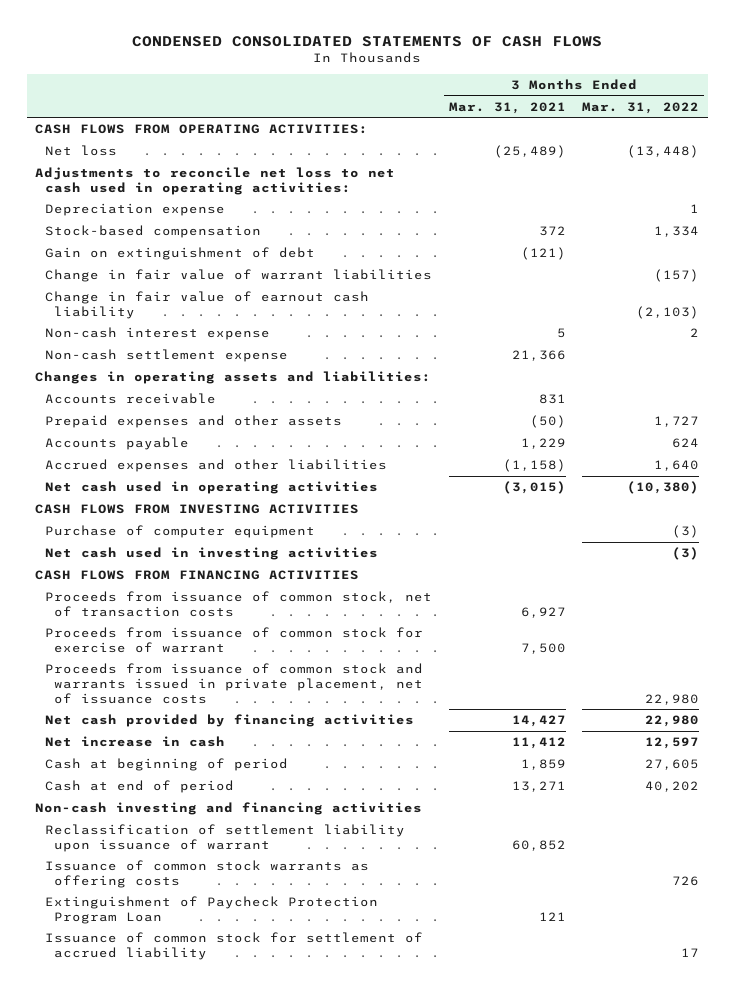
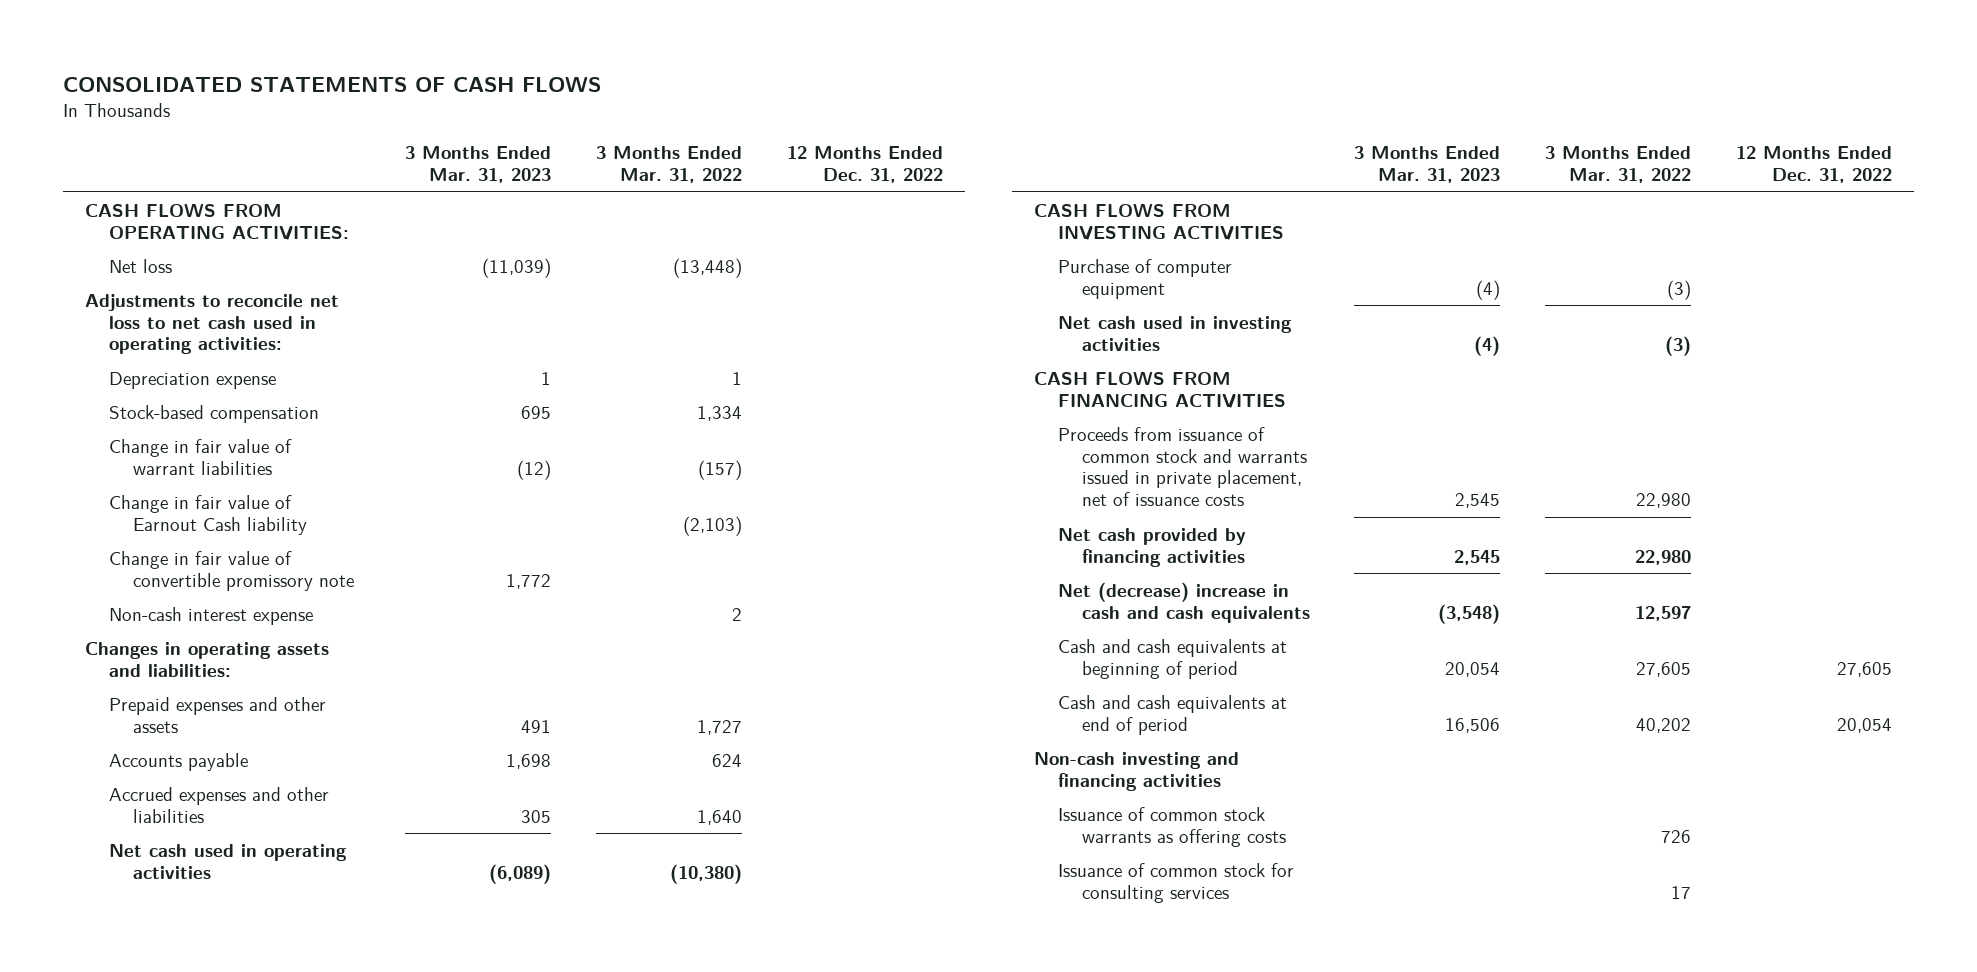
- CONDENSED CONSOLIDATED STATEMENTS OF CASH FLOWS
+ CONSOLIDATED STATEMENTS OF CASH FLOWS
- | 3 Months Ended Mar. 31, 2021 | 3 Months Ended Mar. 31, 2022
+ | 3 Months Ended Mar. 31, 2023 | 3 Months Ended Mar. 31, 2022 | 12 Months Ended Dec. 31, 2022
- Gain on extinguishment of debt | (121) |
- Change in fair value of earnout cash liability | | (2,103)
+ Change in fair value of Earnout Cash liability | | (2,103) |
+ Change in fair value of convertible promissory note | 1,772 | |
- Non-cash settlement expense | 21,366 |
- Accounts receivable | 831 |
- Proceeds from issuance of common stock, net of transaction costs | 6,927 |
- Proceeds from issuance of common stock for exercise of warrant | 7,500 |
- Net increase in cash | 11,412 | 12,597
- Cash at beginning of period | 1,859 | 27,605
- Cash at end of period | 13,271 | 40,202
+ Net (decrease) increase in cash and cash equivalents | (3,548) | 12,597 |
+ Cash and cash equivalents at beginning of period | 20,054 | 27,605 | 27,605
+ Cash and cash equivalents at end of period | 16,506 | 40,202 | 20,054
- Reclassification of settlement liability upon issuance of warrant | 60,852 |
- Extinguishment of Paycheck Protection Program Loan | 121 |
- Issuance of common stock for settlement of accrued liability | | 17
+ Issuance of common stock for consulting services | | 17 |

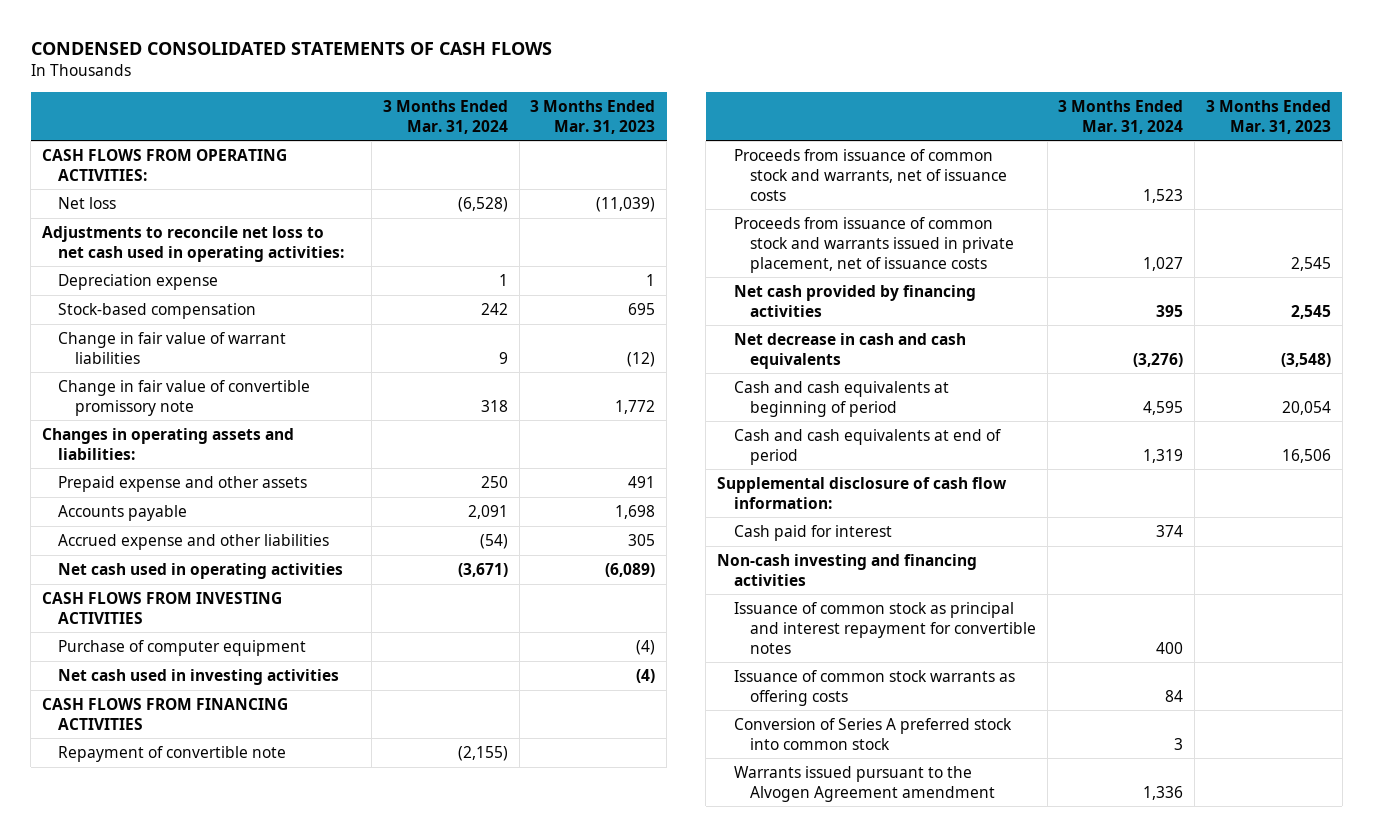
- CONSOLIDATED STATEMENTS OF CASH FLOWS
+ CONDENSED CONSOLIDATED STATEMENTS OF CASH FLOWS
- | 3 Months Ended Mar. 31, 2023 | 3 Months Ended Mar. 31, 2022 | 12 Months Ended Dec. 31, 2022
+ | 3 Months Ended Mar. 31, 2024 | 3 Months Ended Mar. 31, 2023
- Change in fair value of Earnout Cash liability | | (2,103) |
- Non-cash interest expense | | 2 |
- Prepaid expenses and other assets | 491 | 1,727 |
+ Prepaid expense and other assets | 250 | 491
- Accrued expenses and other liabilities | 305 | 1,640 |
+ Accrued expense and other liabilities | (54) | 305
+ Repayment of convertible note | (2,155) |
+ Proceeds from issuance of common stock and warrants, net of issuance costs | 1,523 |
- Net (decrease) increase in cash and cash equivalents | (3,548) | 12,597 |
+ Net decrease in cash and cash equivalents | (3,276) | (3,548)
+ Supplemental disclosure of cash flow information:
+ Cash paid for interest | 374 |
+ Issuance of common stock as principal and interest repayment for convertible notes | 400 |
- Issuance of common stock for consulting services | | 17 |
+ Conversion of Series A preferred stock into common stock | 3 |
+ Warrants issued pursuant to the Alvogen Agreement amendment | 1,336 |

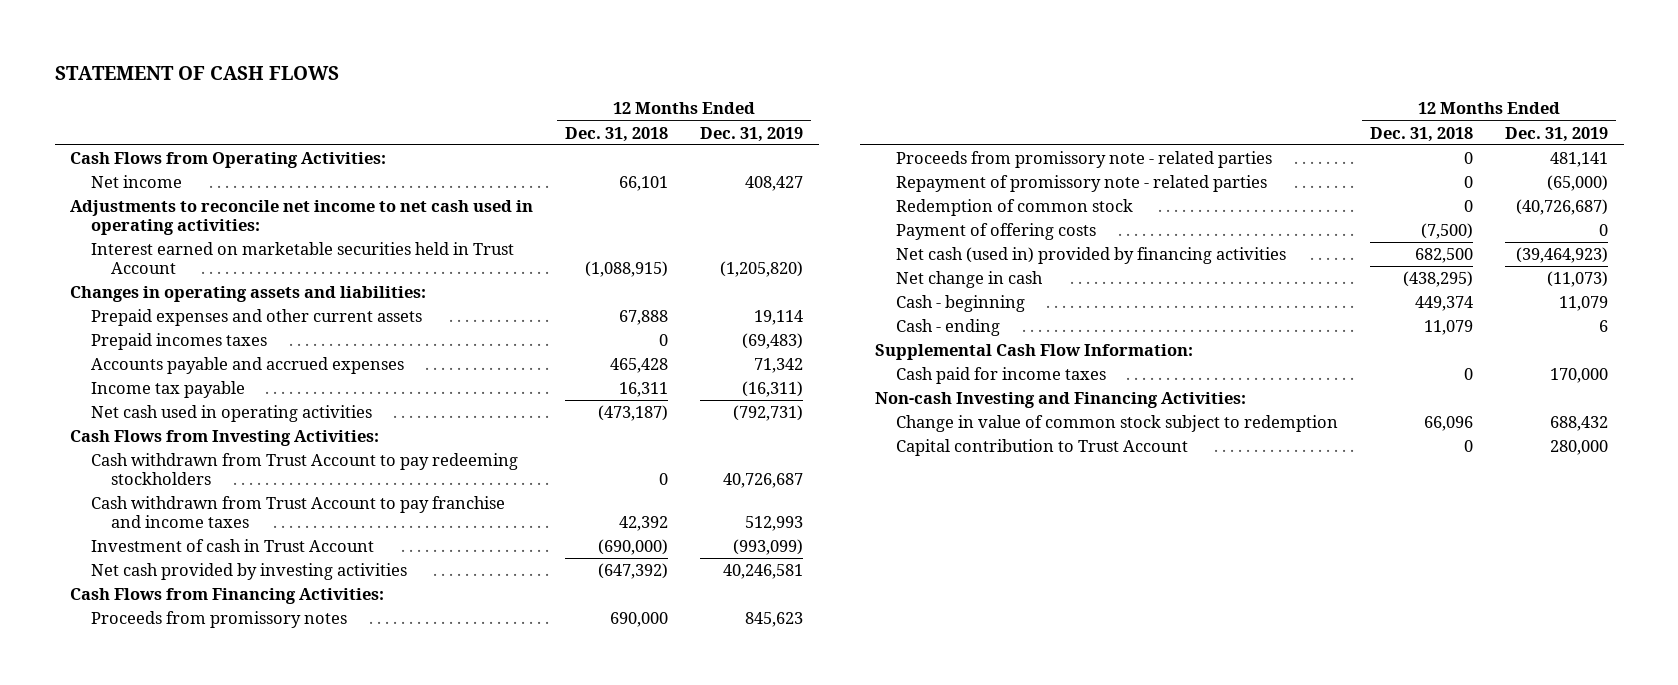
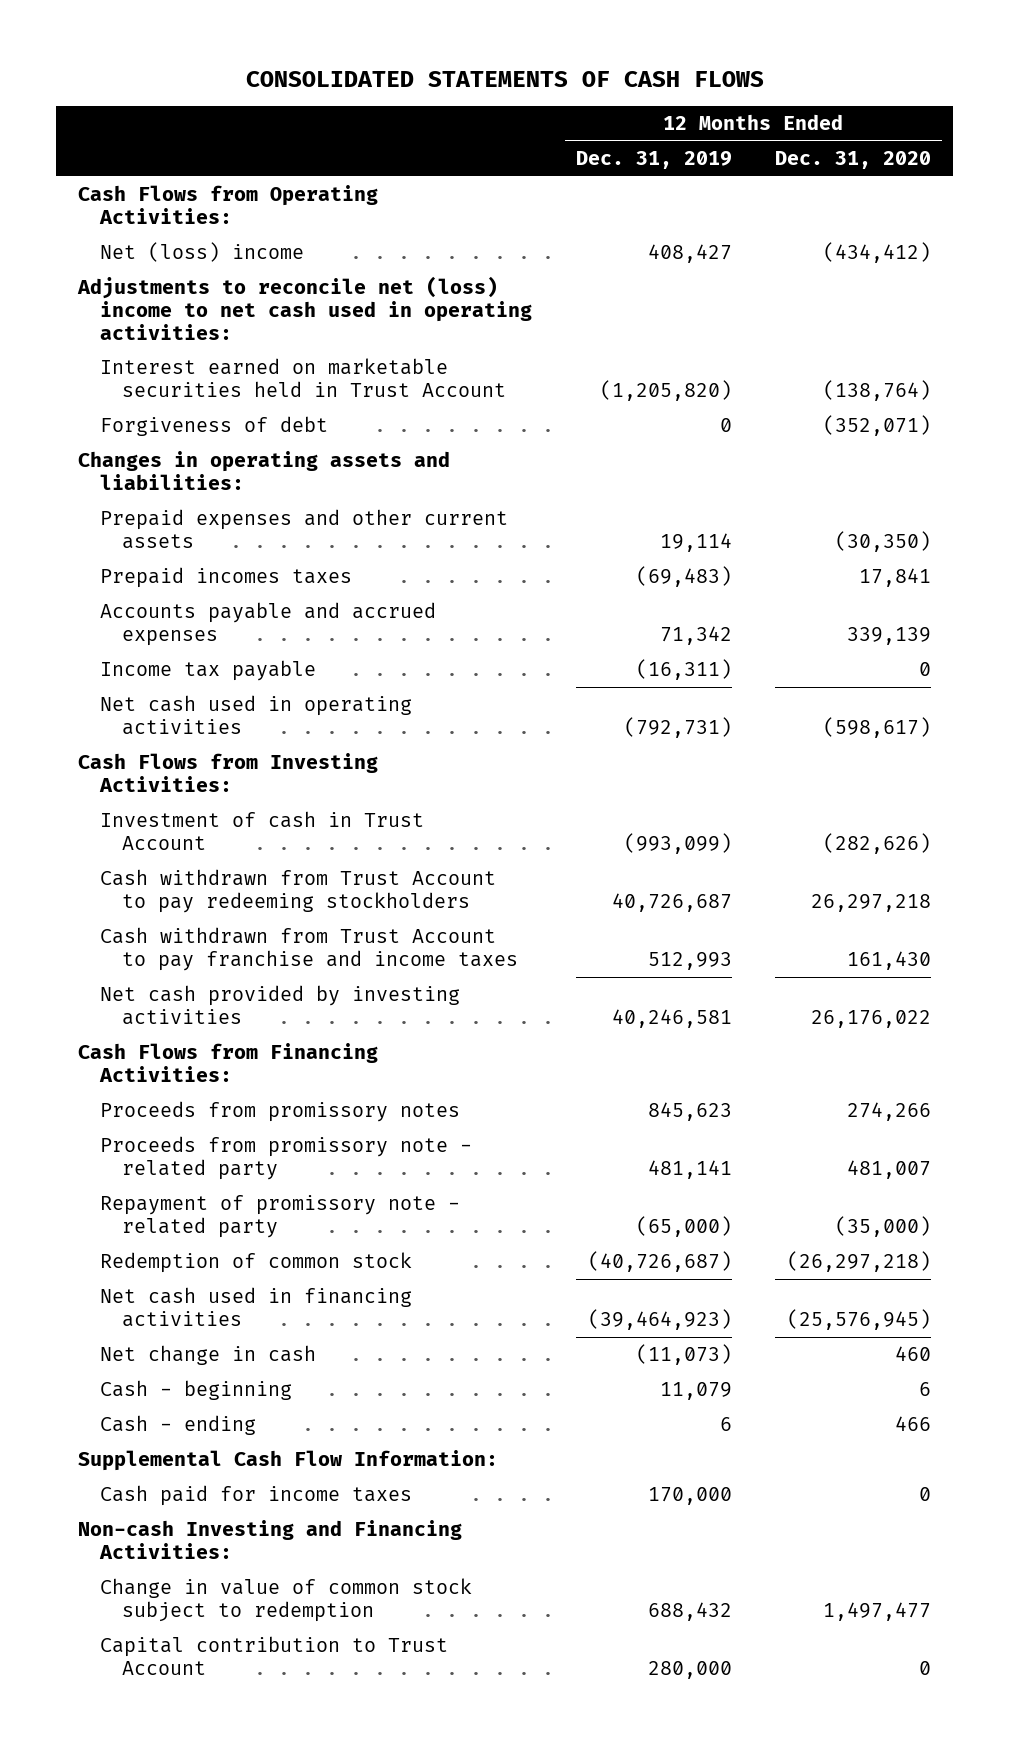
- STATEMENT OF CASH FLOWS
+ CONSOLIDATED STATEMENTS OF CASH FLOWS
- | 12 Months Ended Dec. 31, 2018 | 12 Months Ended Dec. 31, 2019
+ | 12 Months Ended Dec. 31, 2019 | 12 Months Ended Dec. 31, 2020
- Net income | 66,101 | 408,427
- Adjustments to reconcile net income to net cash used in operating activities:
+ Net (loss) income | 408,427 | (434,412)
+ Adjustments to reconcile net (loss) income to net cash used in operating activities:
+ Forgiveness of debt | 0 | (352,071)
moved up: Investment of cash in Trust Account | (993,099) | (282,626)
- Proceeds from promissory note - related parties | 0 | 481,141
- Repayment of promissory note - related parties | 0 | (65,000)
+ Proceeds from promissory note - related party | 481,141 | 481,007
+ Repayment of promissory note - related party | (65,000) | (35,000)
- Payment of offering costs | (7,500) | 0
- Net cash (used in) provided by financing activities | 682,500 | (39,464,923)
+ Net cash used in financing activities | (39,464,923) | (25,576,945)

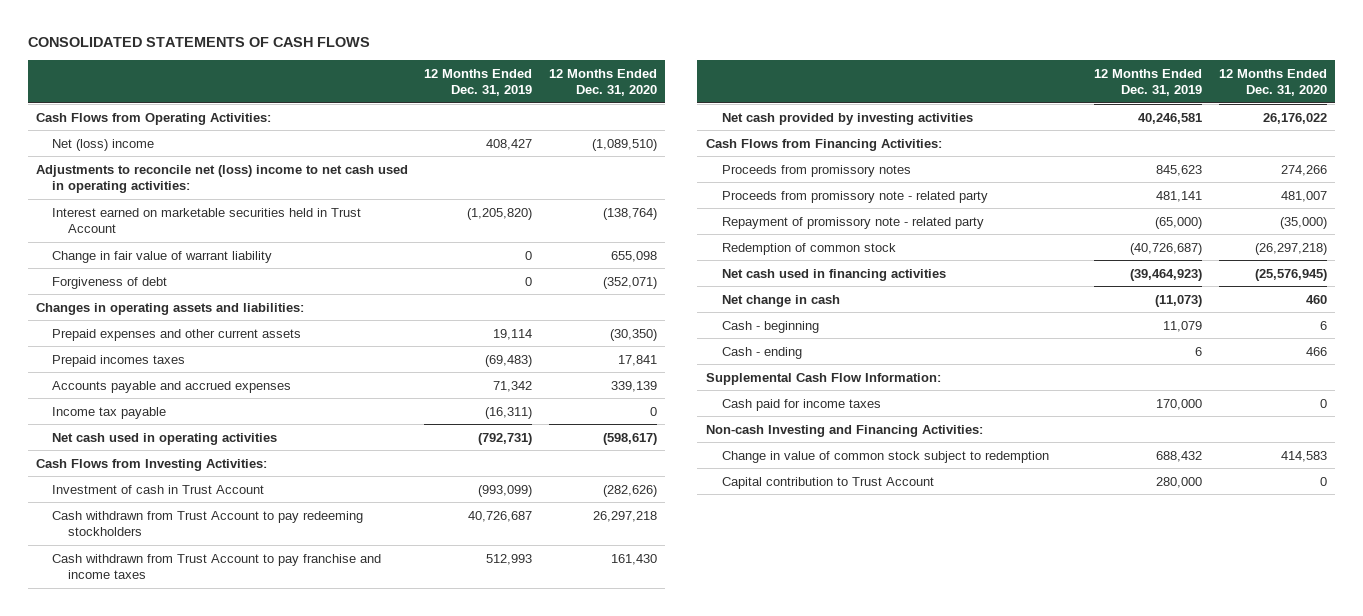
- Net (loss) income | 408,427 | (434,412)
+ Net (loss) income | 408,427 | (1,089,510)
+ Change in fair value of warrant liability | 0 | 655,098
- Change in value of common stock subject to redemption | 688,432 | 1,497,477
+ Change in value of common stock subject to redemption | 688,432 | 414,583

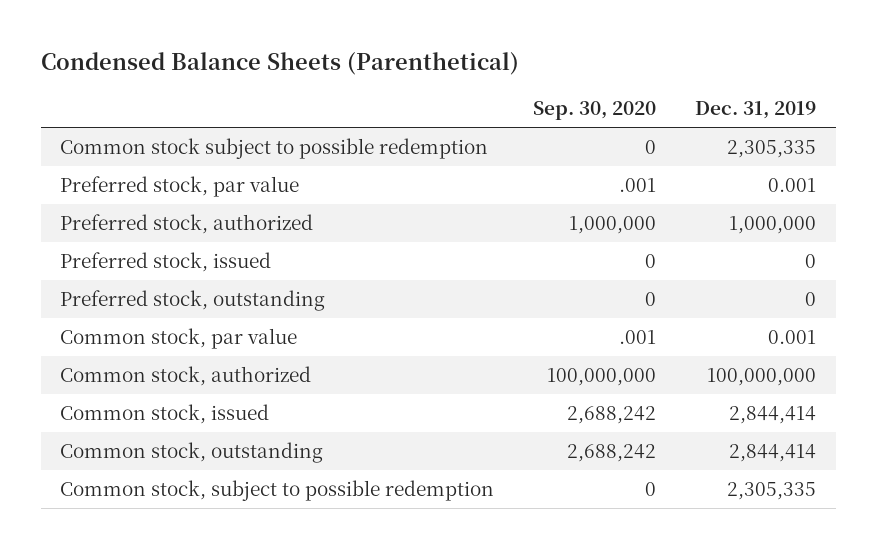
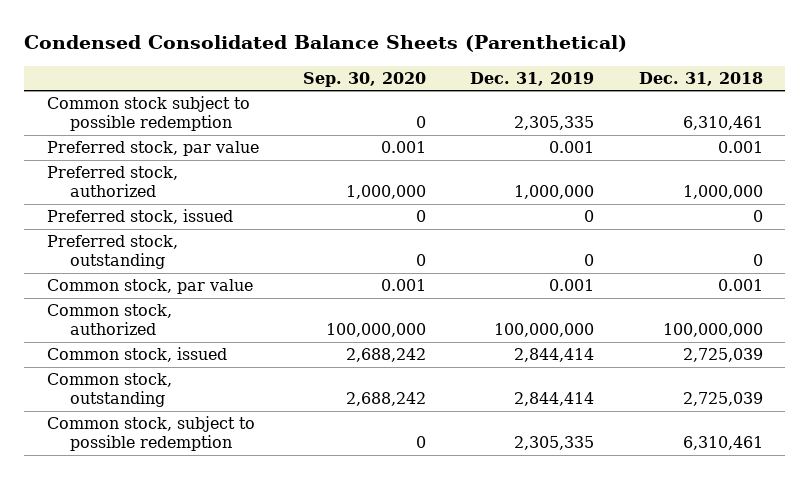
- Condensed Balance Sheets (Parenthetical)
+ Condensed Consolidated Balance Sheets (Parenthetical)
- | Sep. 30, 2020 | Dec. 31, 2019
+ | Sep. 30, 2020 | Dec. 31, 2019 | Dec. 31, 2018
- Preferred stock, par value | .001 | 0.001
+ Preferred stock, par value | 0.001 | 0.001 | 0.001
- Common stock, par value | .001 | 0.001
+ Common stock, par value | 0.001 | 0.001 | 0.001

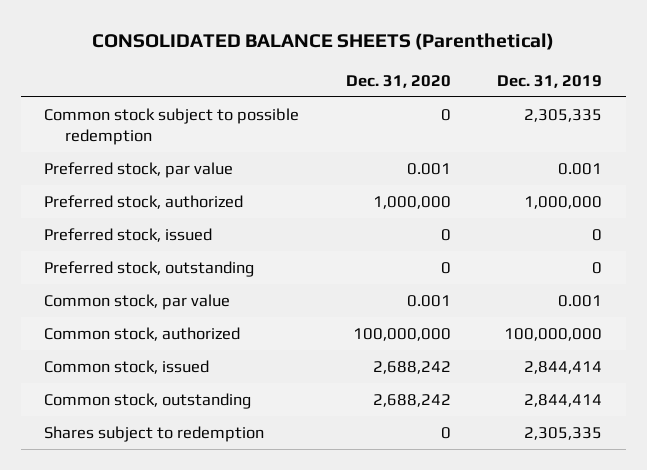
- Condensed Consolidated Balance Sheets (Parenthetical)
+ CONSOLIDATED BALANCE SHEETS (Parenthetical)
- | Sep. 30, 2020 | Dec. 31, 2019 | Dec. 31, 2018
+ | Dec. 31, 2020 | Dec. 31, 2019
- Common stock, subject to possible redemption | 0 | 2,305,335 | 6,310,461
+ Shares subject to redemption | 0 | 2,305,335

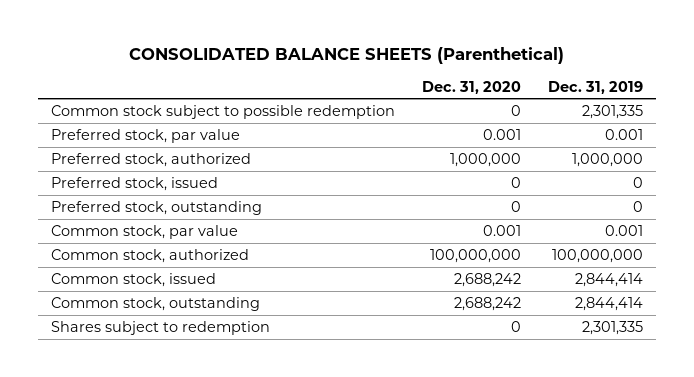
- Common stock subject to possible redemption | 0 | 2,305,335
+ Common stock subject to possible redemption | 0 | 2,301,335
- Shares subject to redemption | 0 | 2,305,335
+ Shares subject to redemption | 0 | 2,301,335

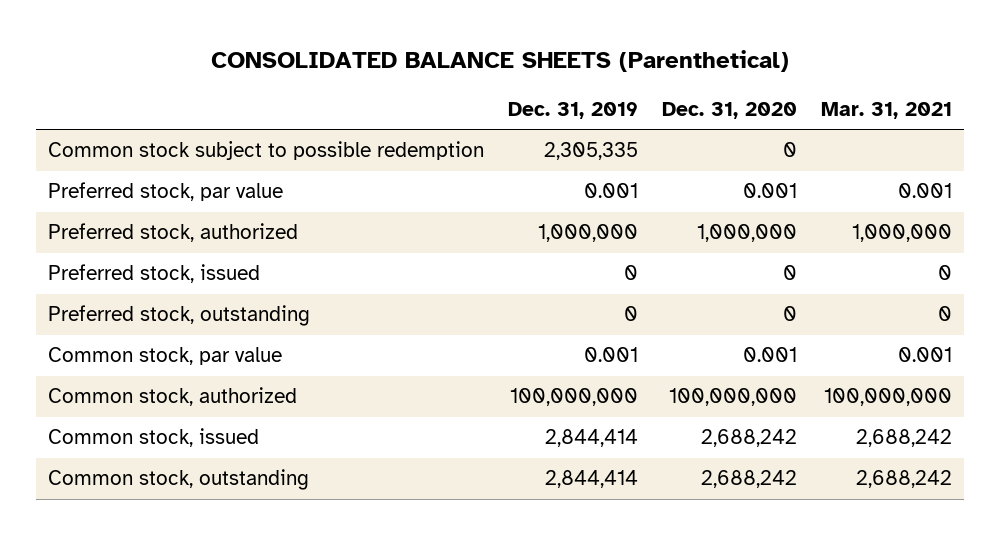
- | Dec. 31, 2020 | Dec. 31, 2019
+ | Dec. 31, 2019 | Dec. 31, 2020 | Mar. 31, 2021
- Common stock subject to possible redemption | 0 | 2,301,335
+ Common stock subject to possible redemption | 2,305,335 | 0 |
- Shares subject to redemption | 0 | 2,301,335

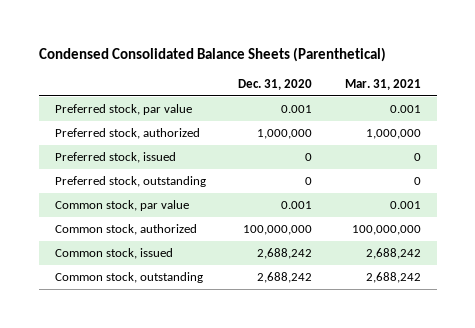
- CONSOLIDATED BALANCE SHEETS (Parenthetical)
+ Condensed Consolidated Balance Sheets (Parenthetical)
- | Dec. 31, 2019 | Dec. 31, 2020 | Mar. 31, 2021
+ | Dec. 31, 2020 | Mar. 31, 2021
- Common stock subject to possible redemption | 2,305,335 | 0 |

